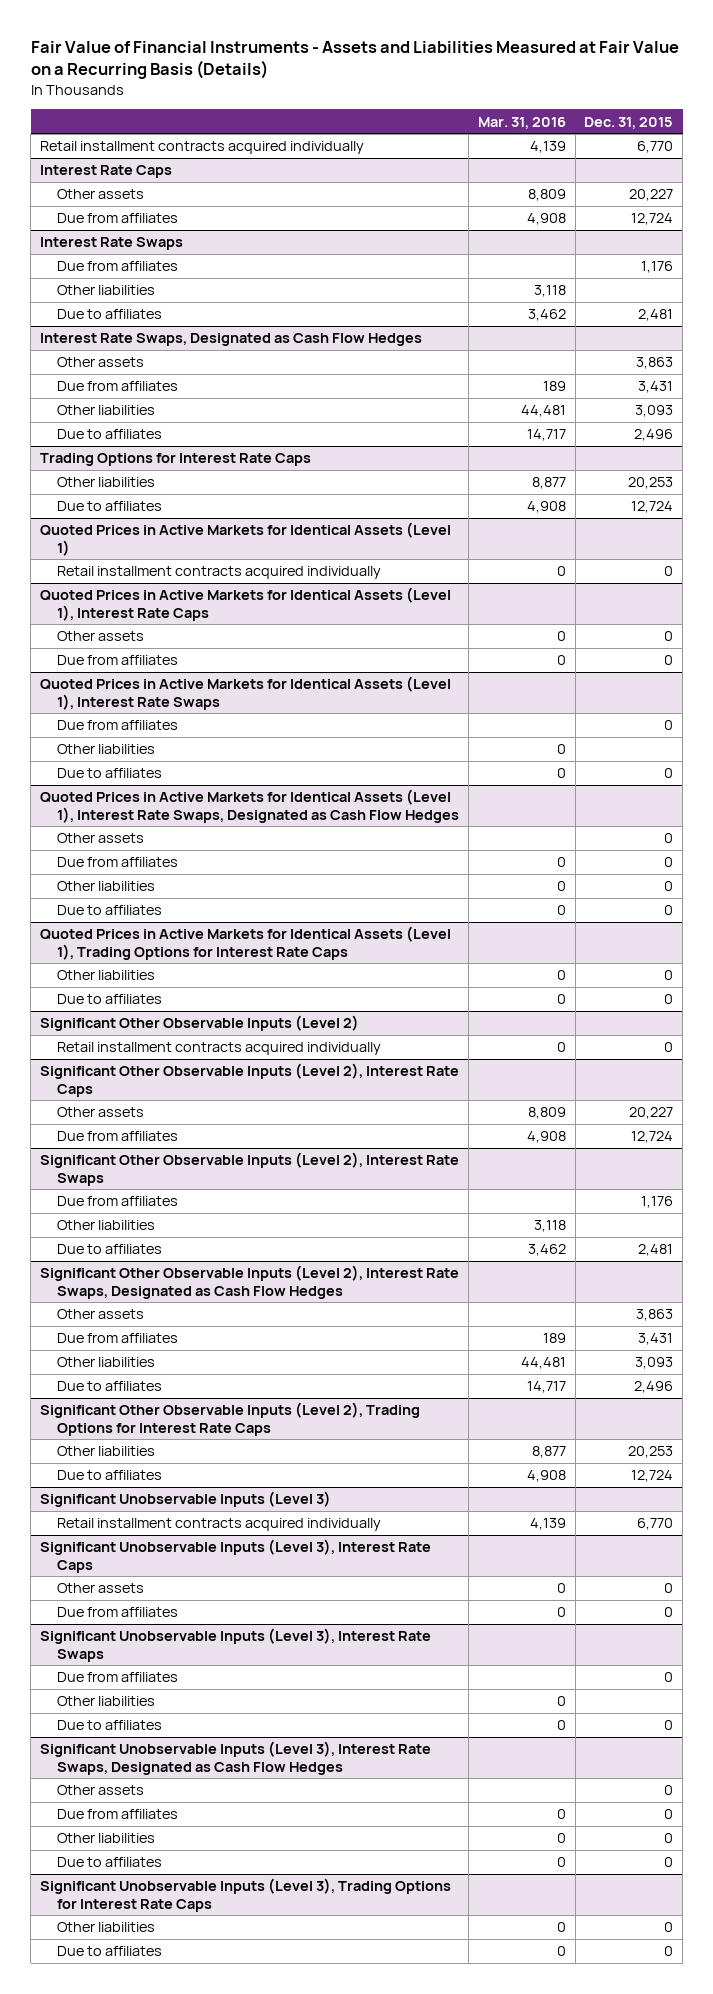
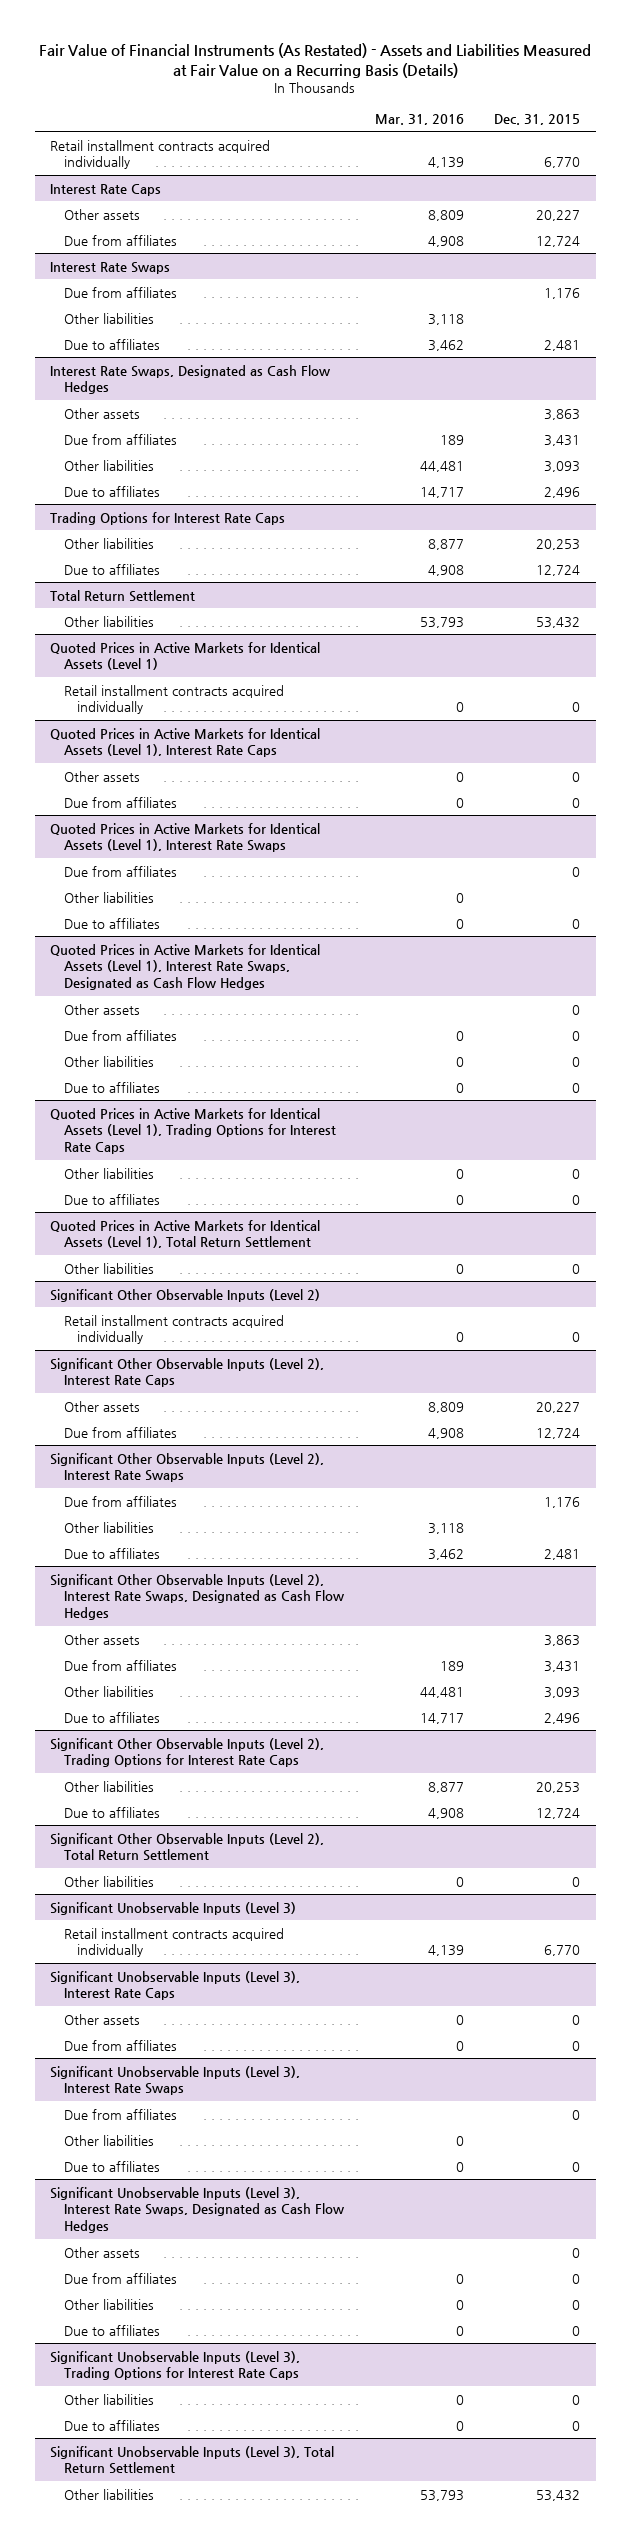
- Fair Value of Financial Instruments - Assets and Liabilities Measured at Fair Value on a Recurring Basis (Details)
+ Fair Value of Financial Instruments (As Restated) - Assets and Liabilities Measured at Fair Value on a Recurring Basis (Details)
+ Total Return Settlement
+ Other liabilities | 53,793 | 53,432
+ Quoted Prices in Active Markets for Identical Assets (Level 1), Total Return Settlement
+ Other liabilities | 0 | 0
+ Significant Other Observable Inputs (Level 2), Total Return Settlement
+ Other liabilities | 0 | 0
+ Significant Unobservable Inputs (Level 3), Total Return Settlement
+ Other liabilities | 53,793 | 53,432

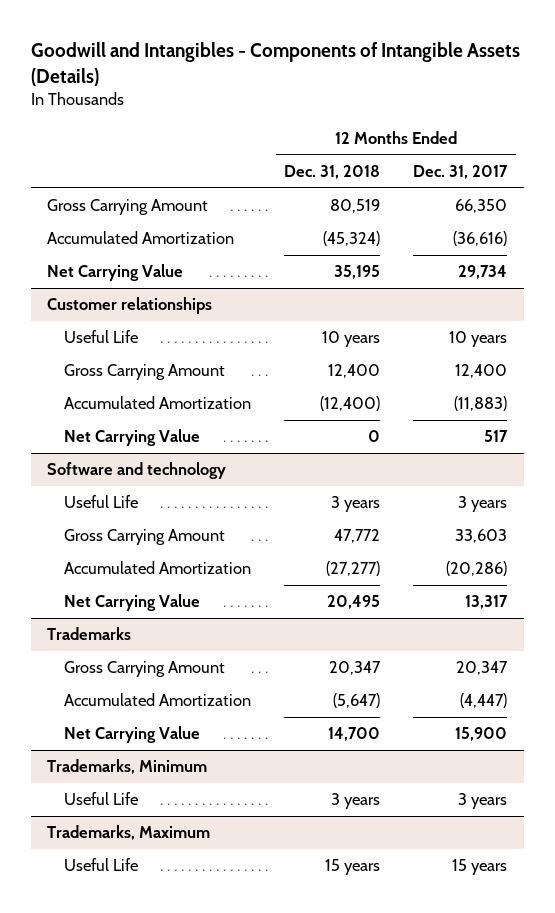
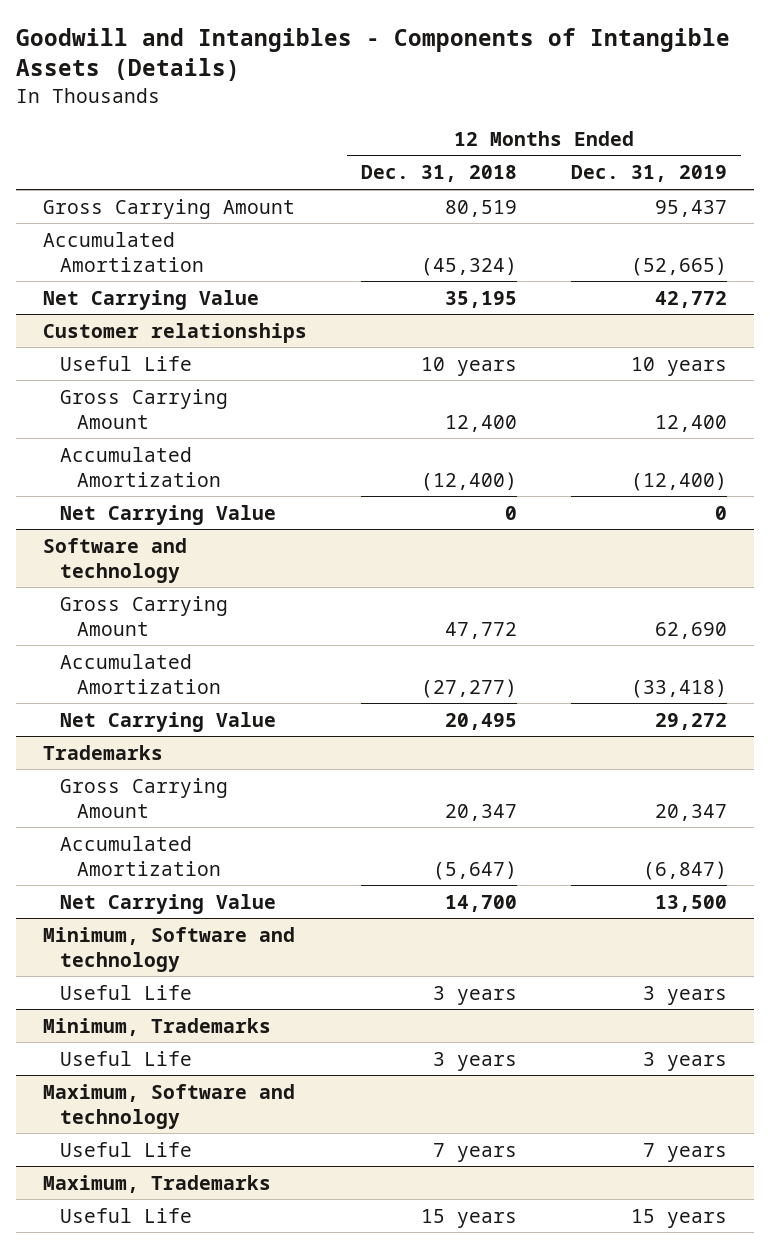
- | 12 Months Ended Dec. 31, 2018 | 12 Months Ended Dec. 31, 2017
+ | 12 Months Ended Dec. 31, 2018 | 12 Months Ended Dec. 31, 2019
@ Software and technology
- Useful Life | 3 years | 3 years
- Trademarks, Minimum
+ Minimum, Software and technology
- Trademarks, Maximum
+ Minimum, Trademarks
+ Useful Life | 3 years | 3 years
+ Maximum, Software and technology
+ Useful Life | 7 years | 7 years
+ Maximum, Trademarks

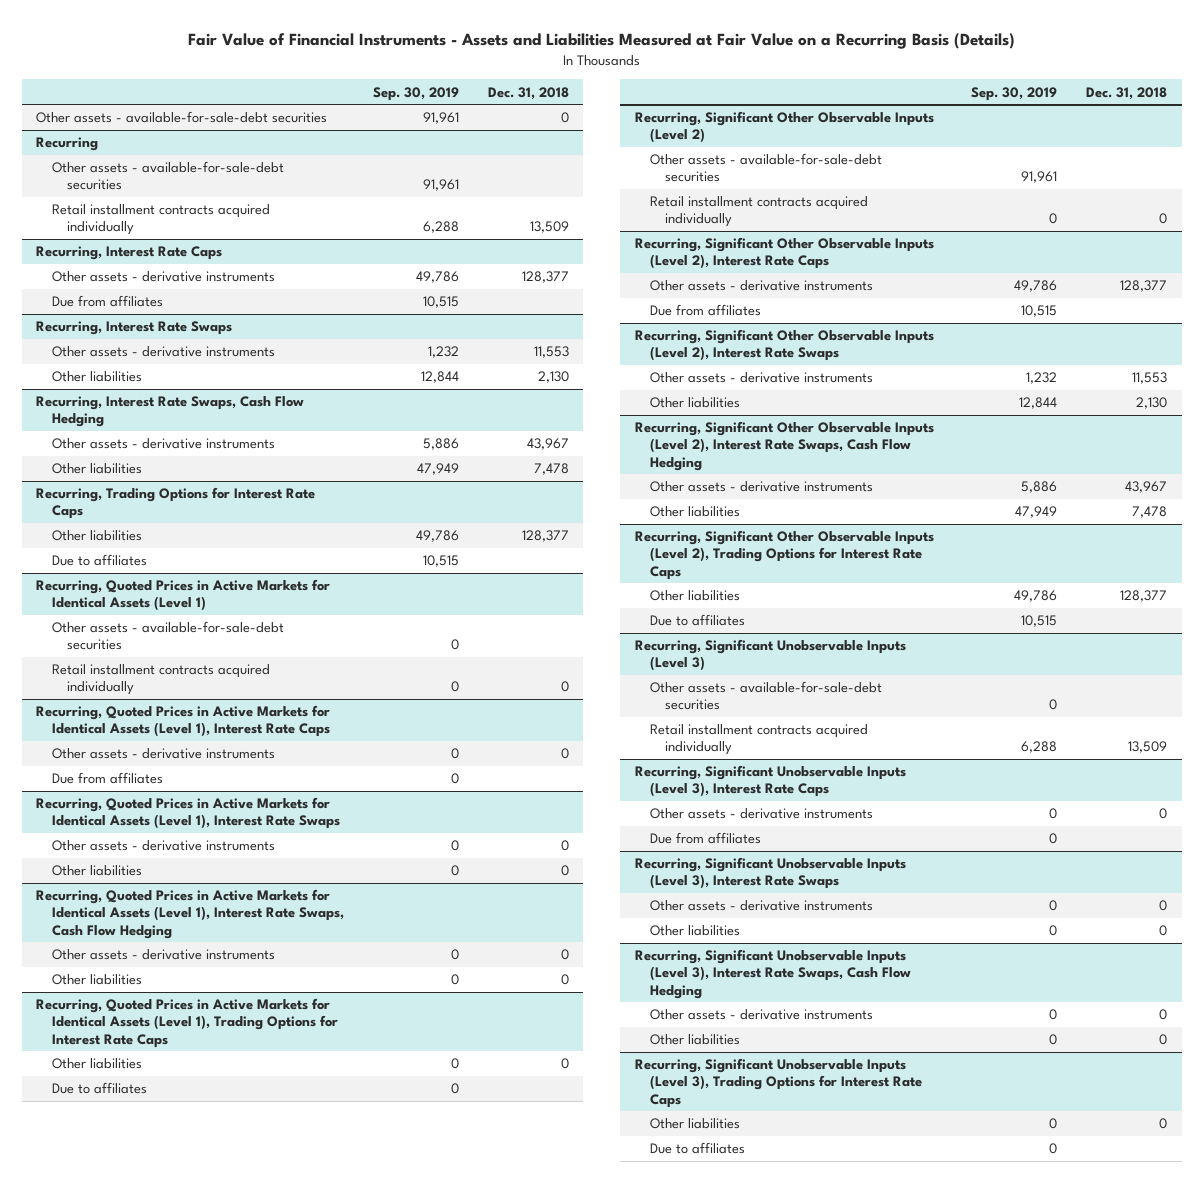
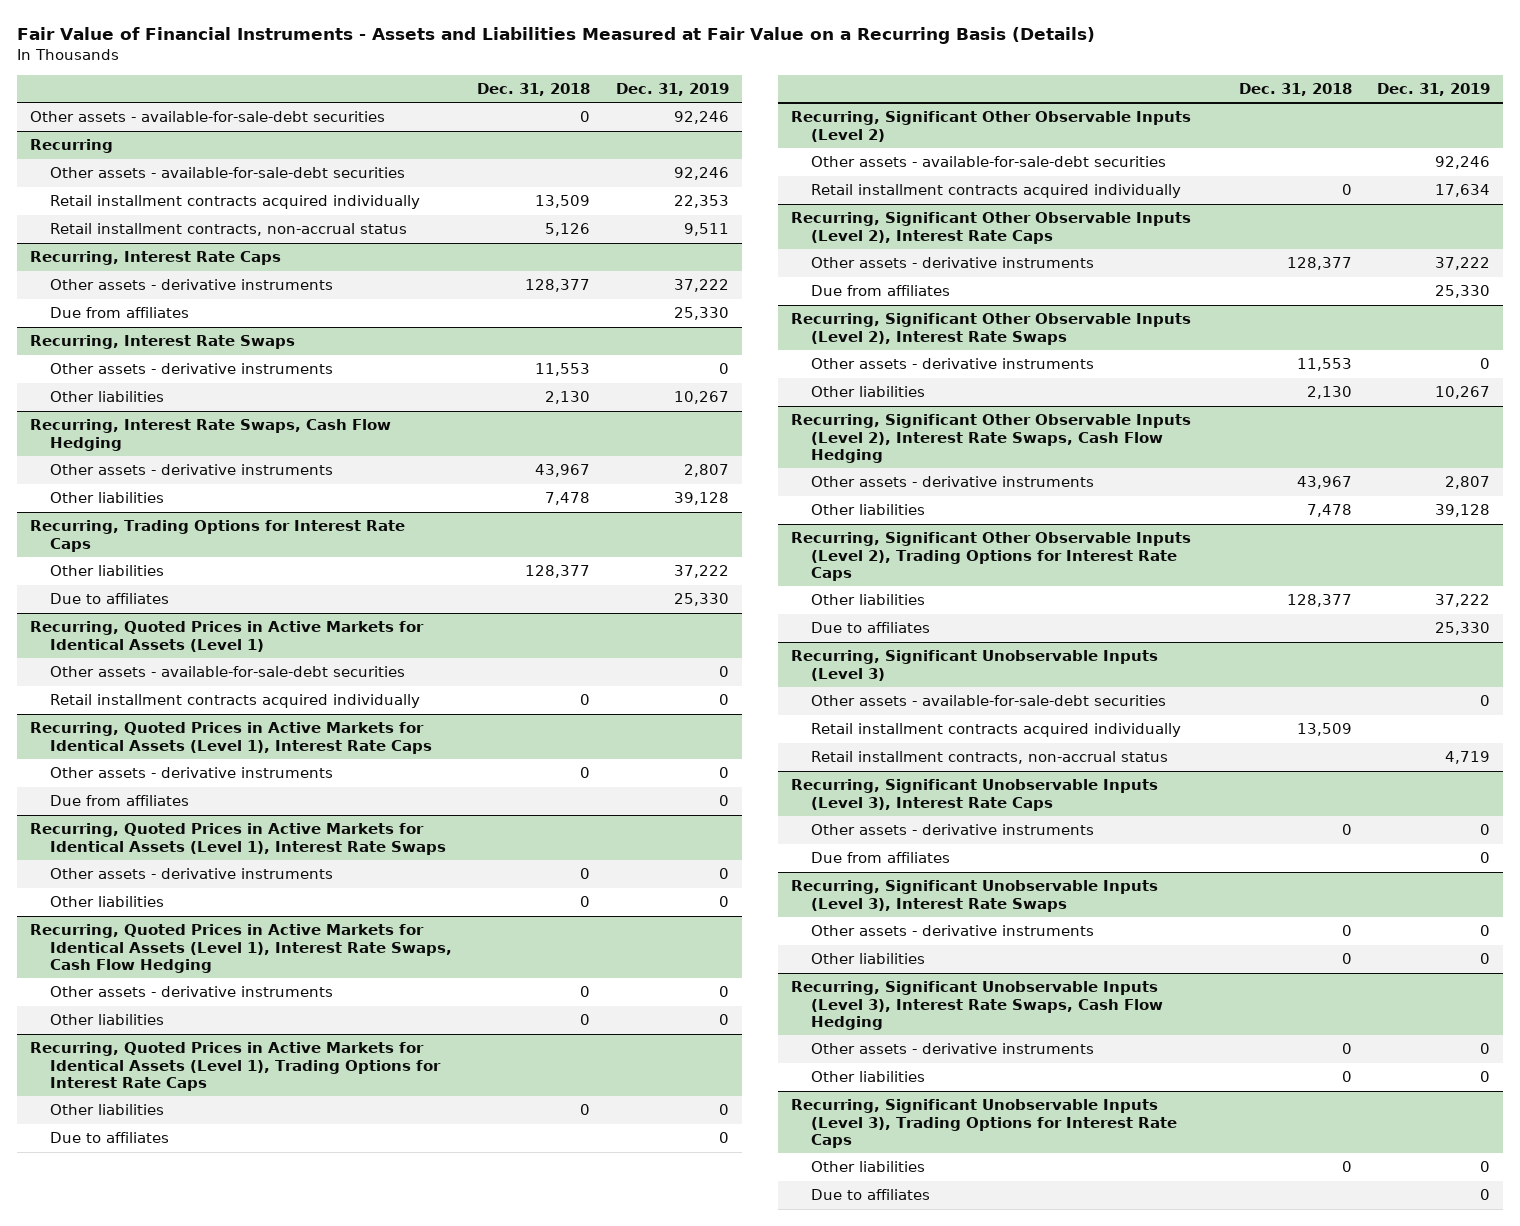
- | Sep. 30, 2019 | Dec. 31, 2018
+ | Dec. 31, 2018 | Dec. 31, 2019
@ Recurring
+ Retail installment contracts, non-accrual status | 5,126 | 9,511
@ Recurring, Significant Unobservable Inputs (Level 3)
+ Retail installment contracts, non-accrual status | | 4,719

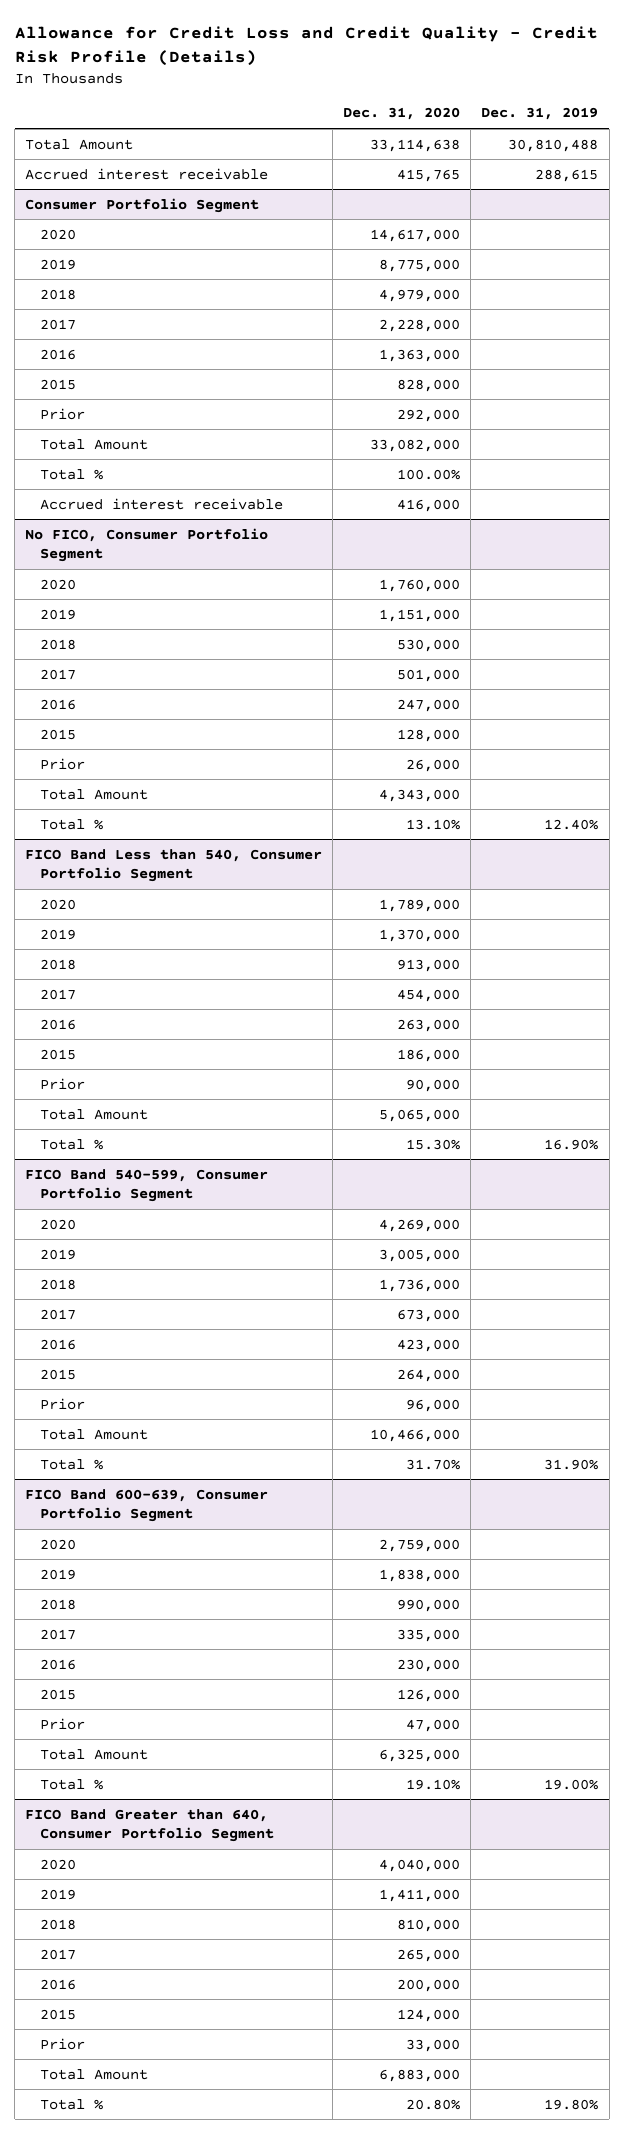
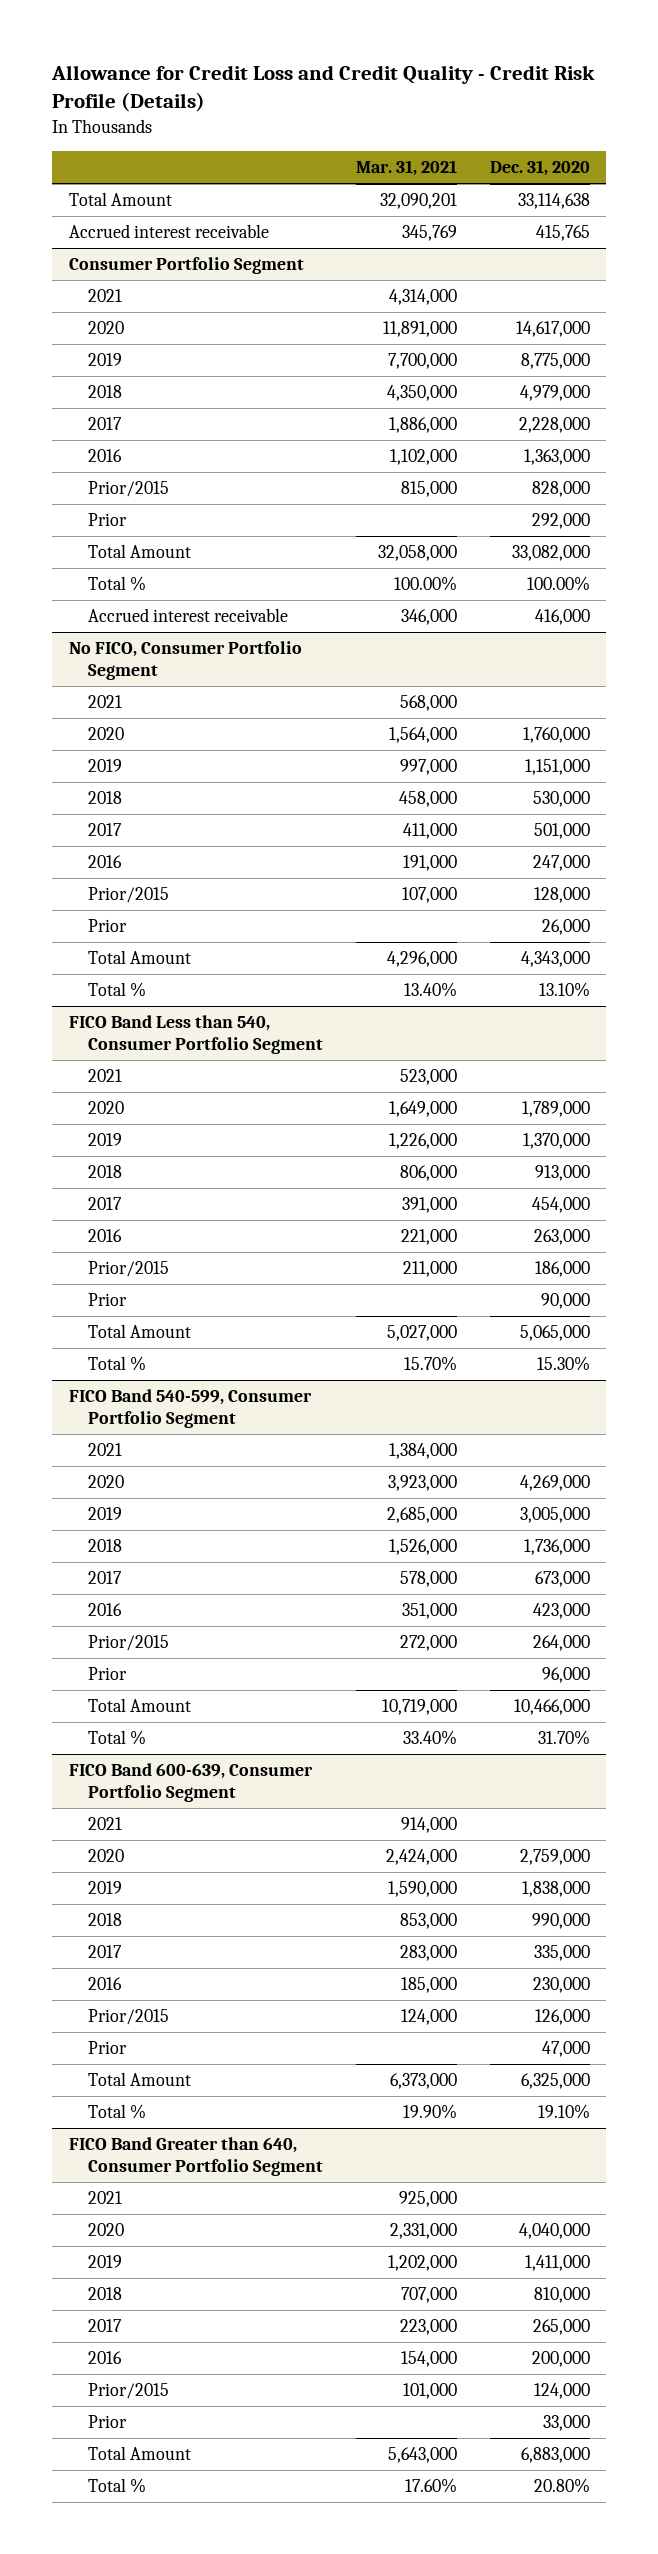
- | Dec. 31, 2020 | Dec. 31, 2019
+ | Mar. 31, 2021 | Dec. 31, 2020
@ Consumer Portfolio Segment
+ 2021 | 4,314,000 |
- 2015 | 828,000 |
+ Prior/2015 | 815,000 | 828,000
@ No FICO, Consumer Portfolio Segment
+ 2021 | 568,000 |
- 2015 | 128,000 |
+ Prior/2015 | 107,000 | 128,000
@ FICO Band Less than 540, Consumer Portfolio Segment
+ 2021 | 523,000 |
- 2015 | 186,000 |
+ Prior/2015 | 211,000 | 186,000
@ FICO Band 540-599, Consumer Portfolio Segment
+ 2021 | 1,384,000 |
- 2015 | 264,000 |
+ Prior/2015 | 272,000 | 264,000
@ FICO Band 600-639, Consumer Portfolio Segment
+ 2021 | 914,000 |
- 2015 | 126,000 |
+ Prior/2015 | 124,000 | 126,000
@ FICO Band Greater than 640, Consumer Portfolio Segment
+ 2021 | 925,000 |
- 2015 | 124,000 |
+ Prior/2015 | 101,000 | 124,000

